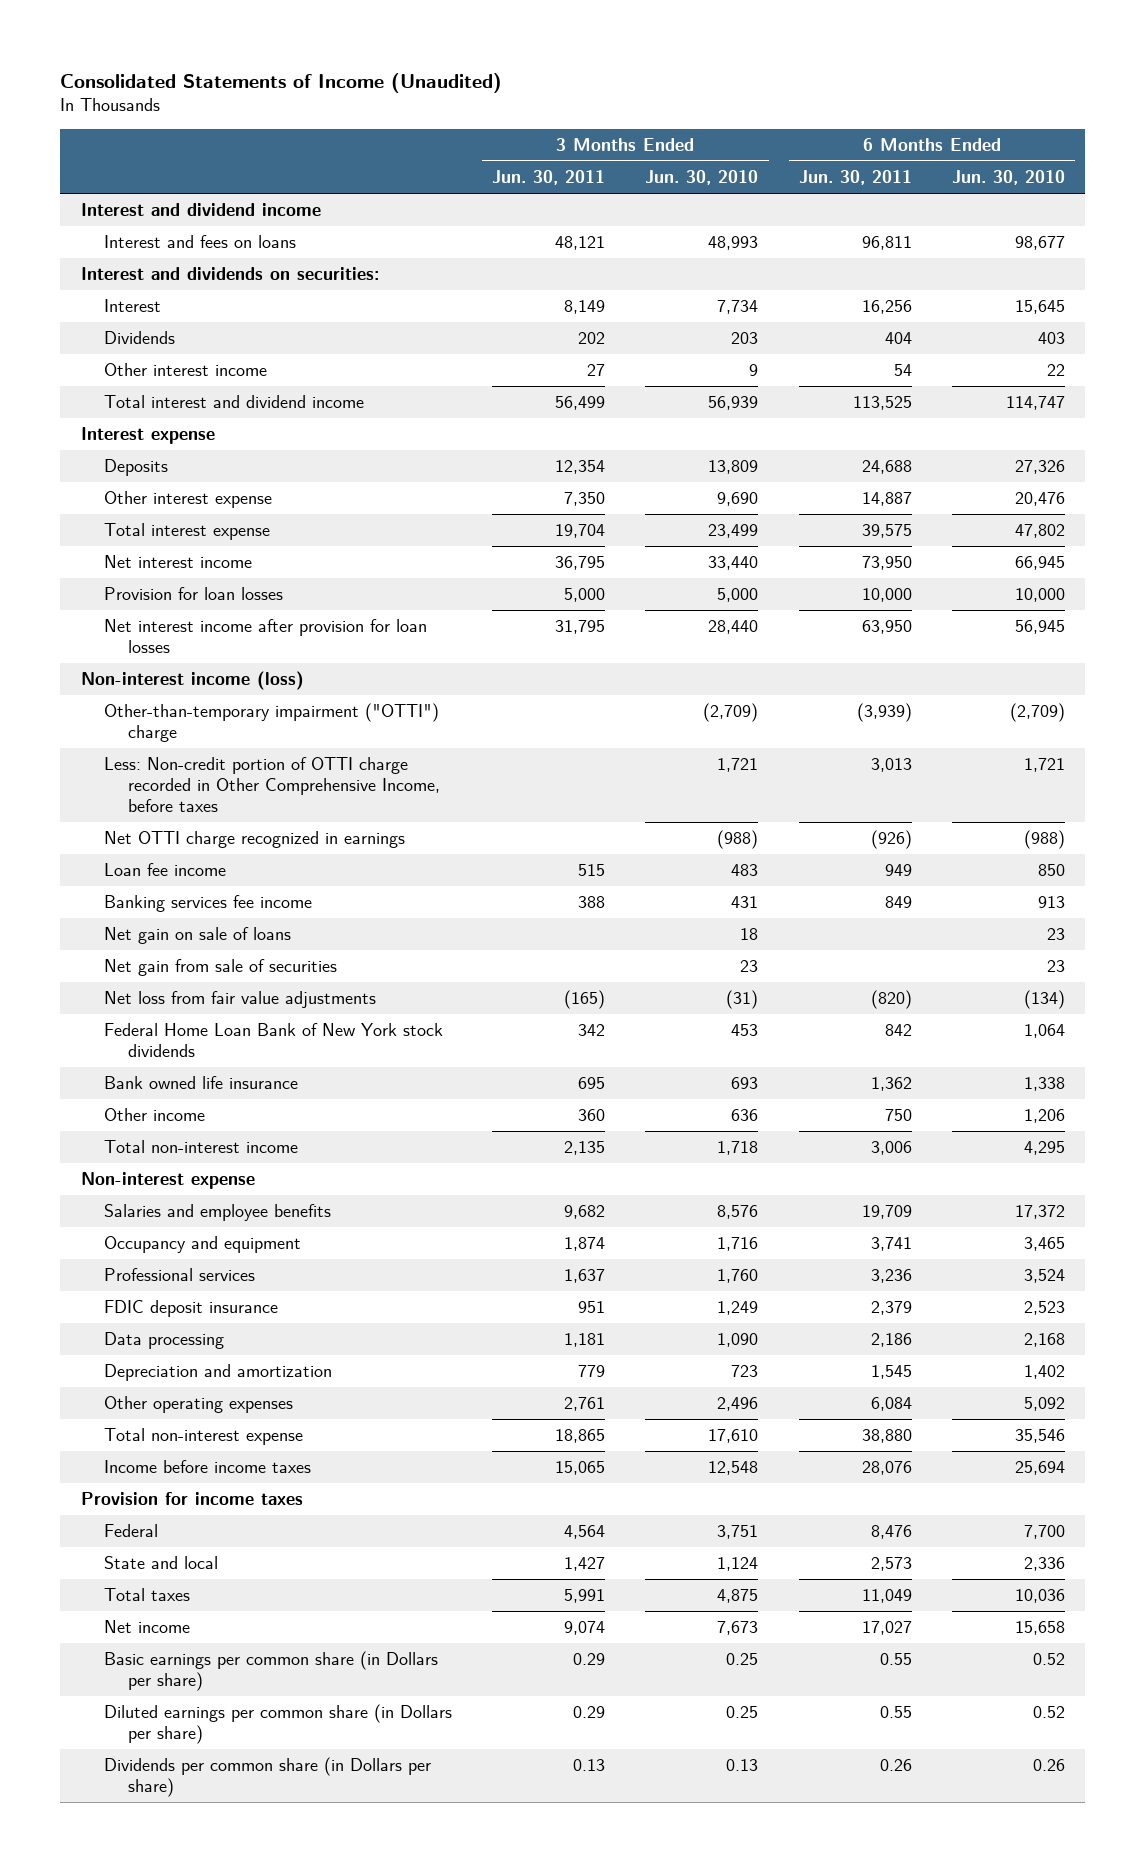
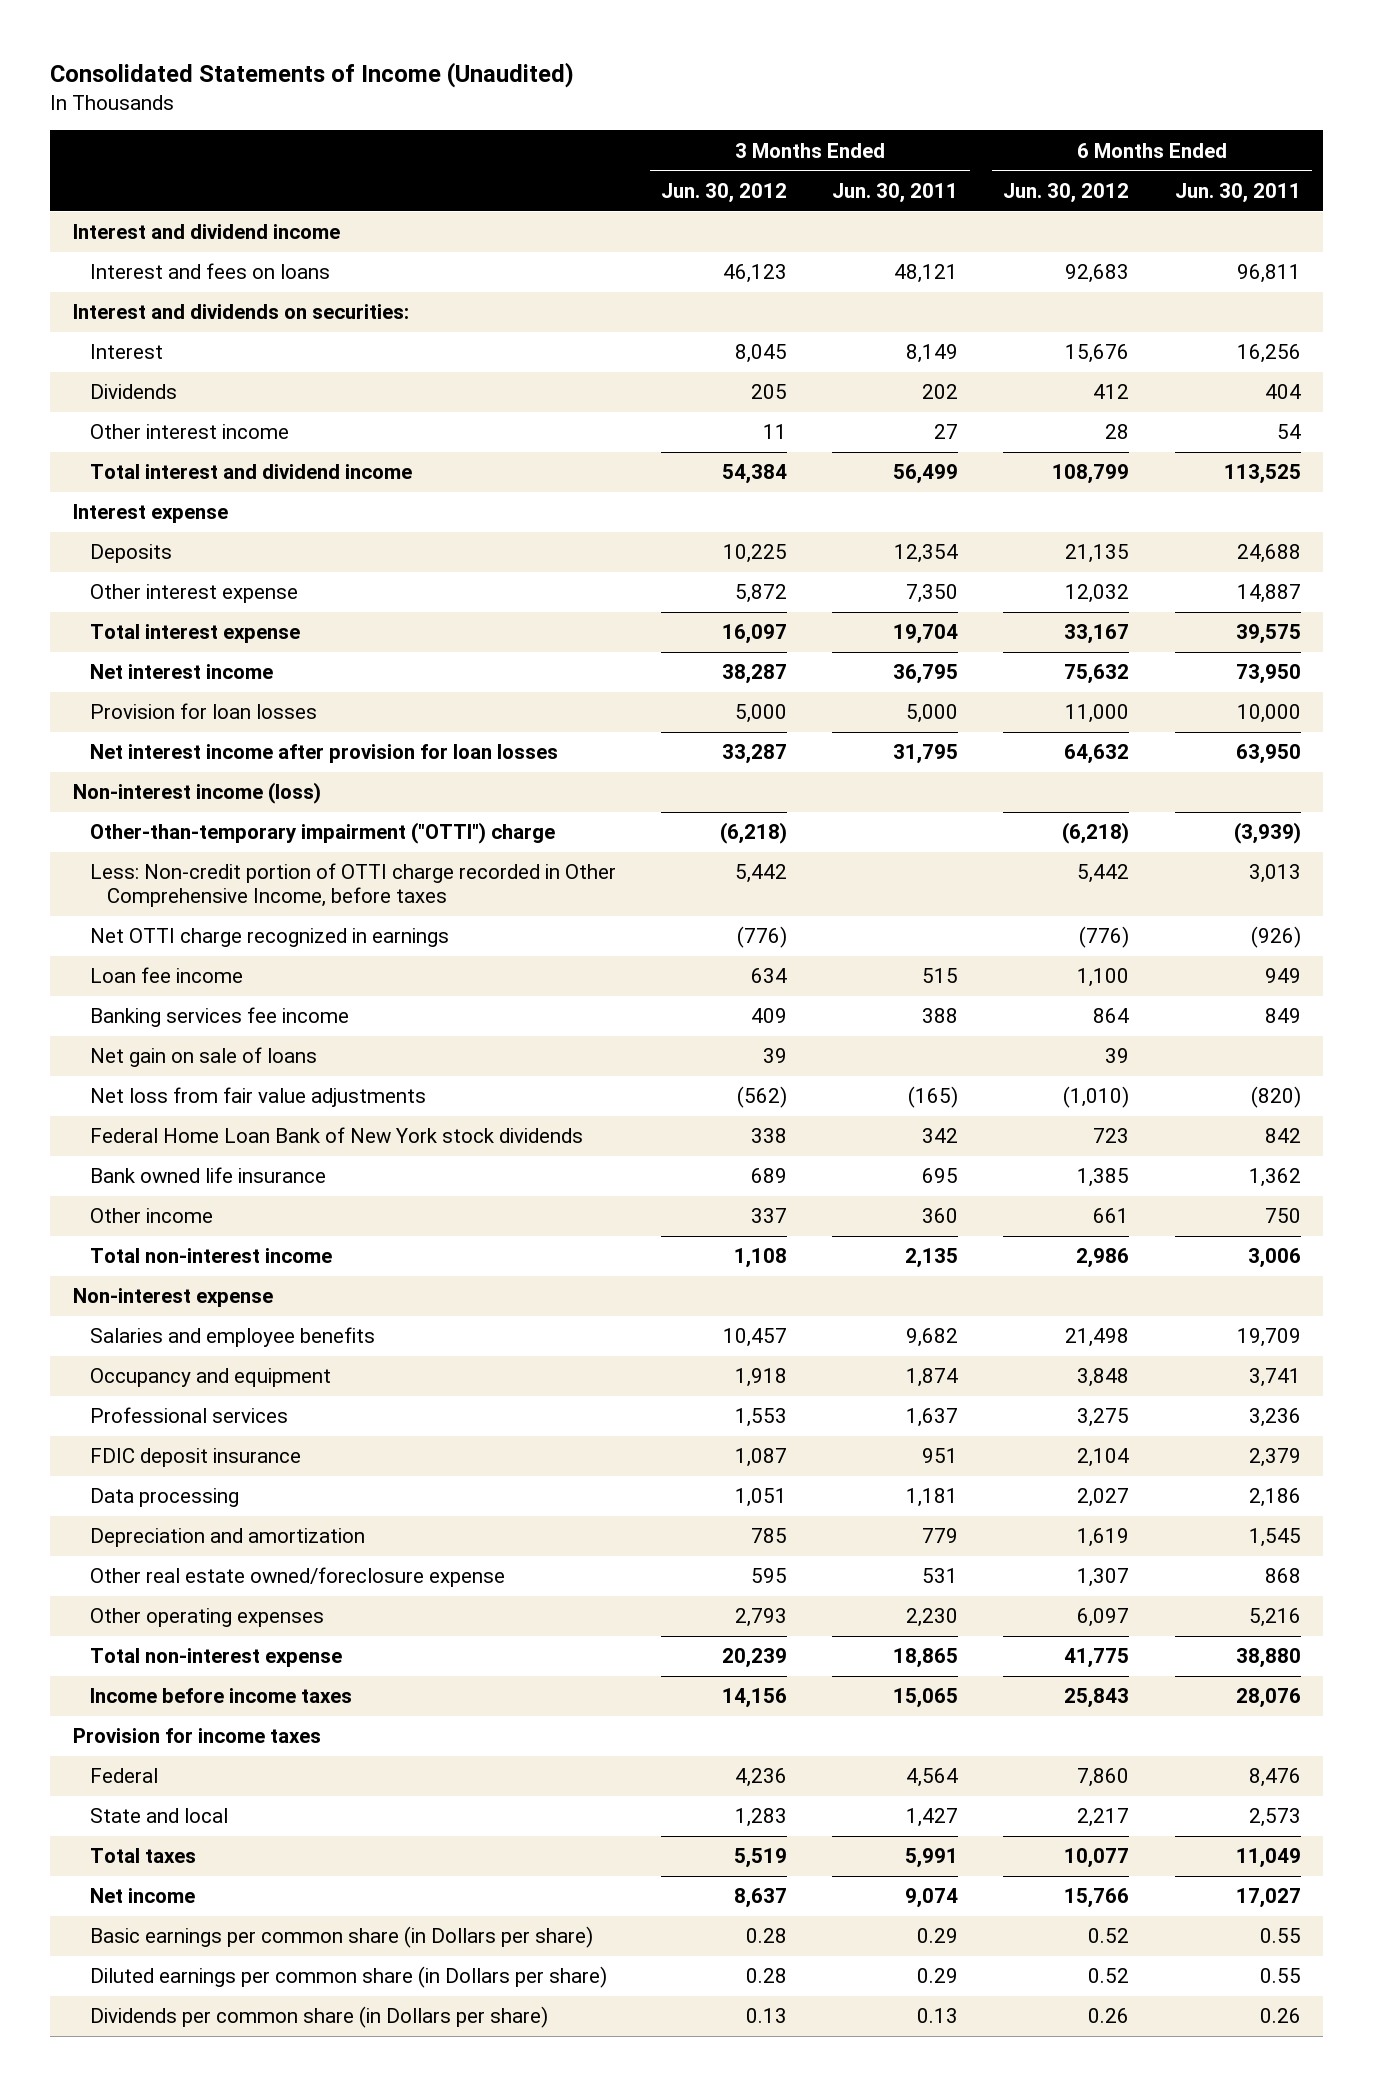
- | 3 Months Ended Jun. 30, 2011 | 3 Months Ended Jun. 30, 2010 | 6 Months Ended Jun. 30, 2011 | 6 Months Ended Jun. 30, 2010
+ | 3 Months Ended Jun. 30, 2012 | 3 Months Ended Jun. 30, 2011 | 6 Months Ended Jun. 30, 2012 | 6 Months Ended Jun. 30, 2011
- Net gain from sale of securities | | 23 | | 23
- Other operating expenses | 2,761 | 2,496 | 6,084 | 5,092
+ Other real estate owned/foreclosure expense | 595 | 531 | 1,307 | 868
+ Other operating expenses | 2,793 | 2,230 | 6,097 | 5,216

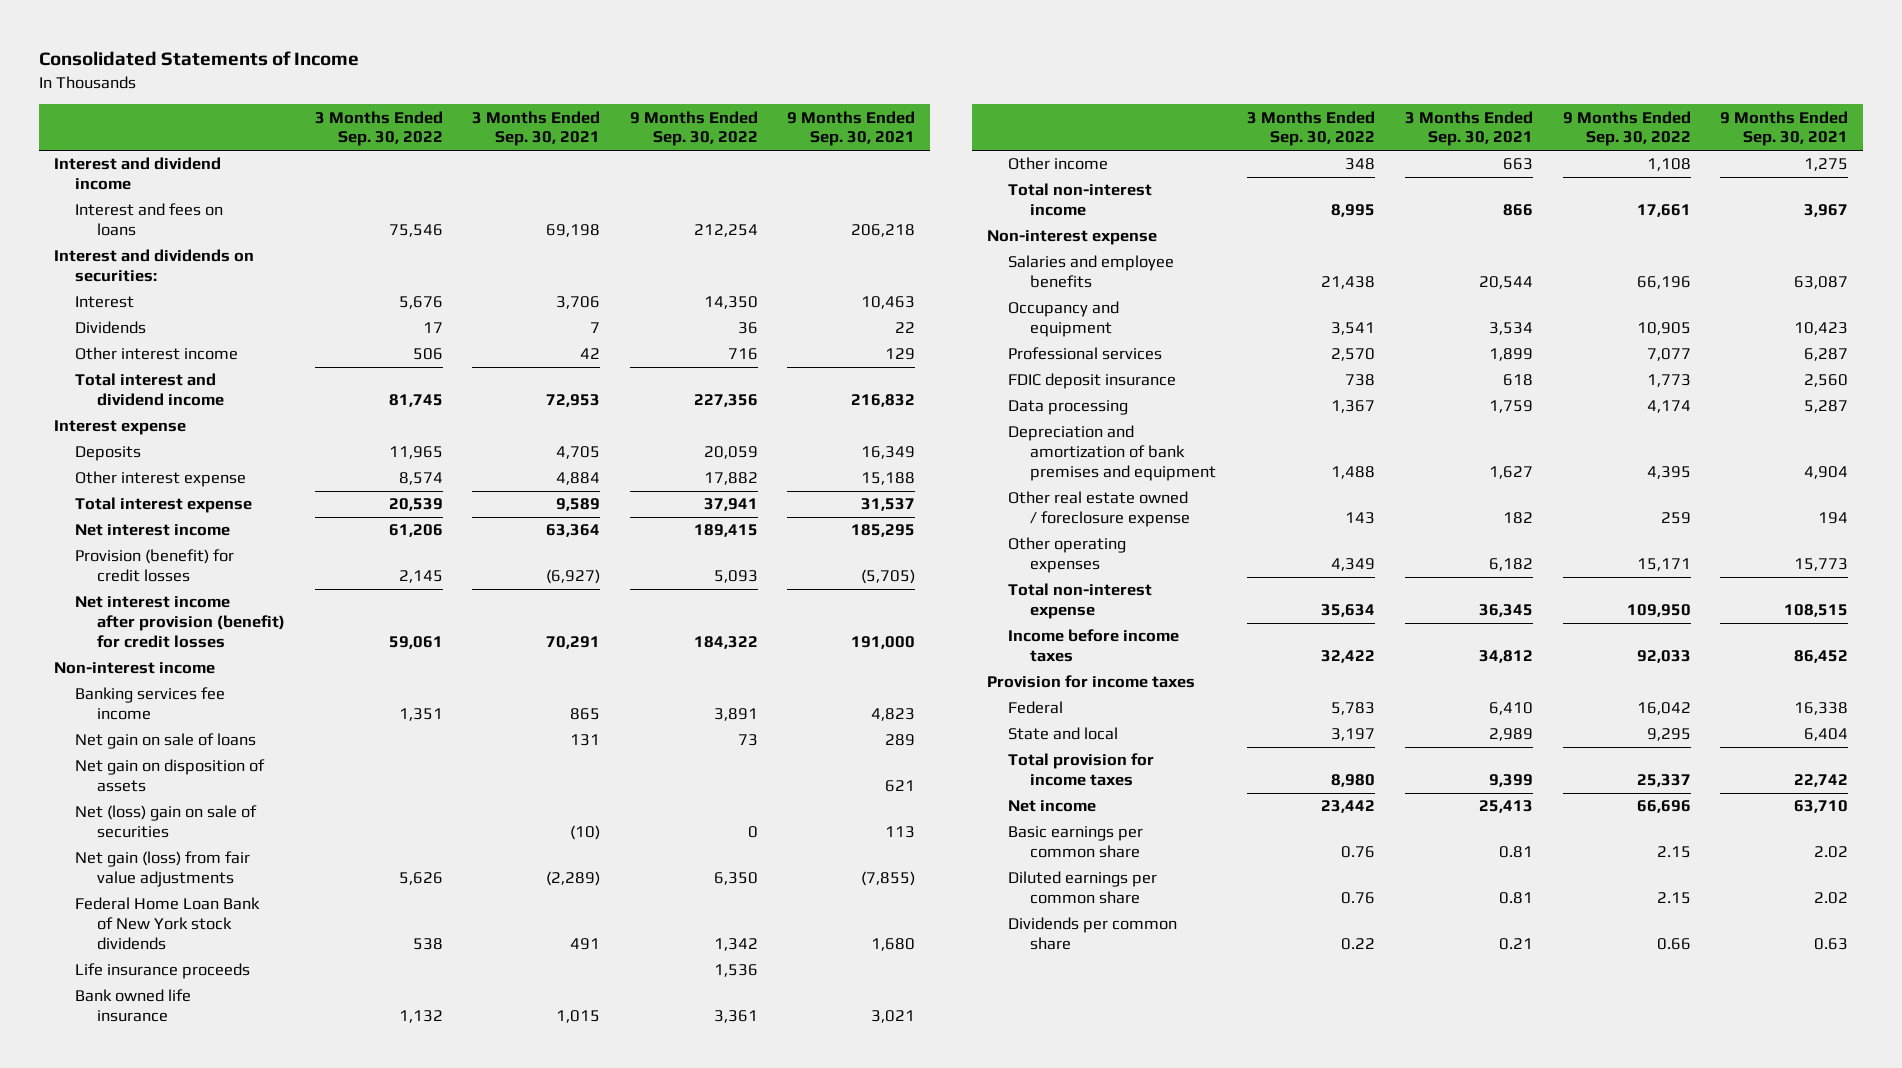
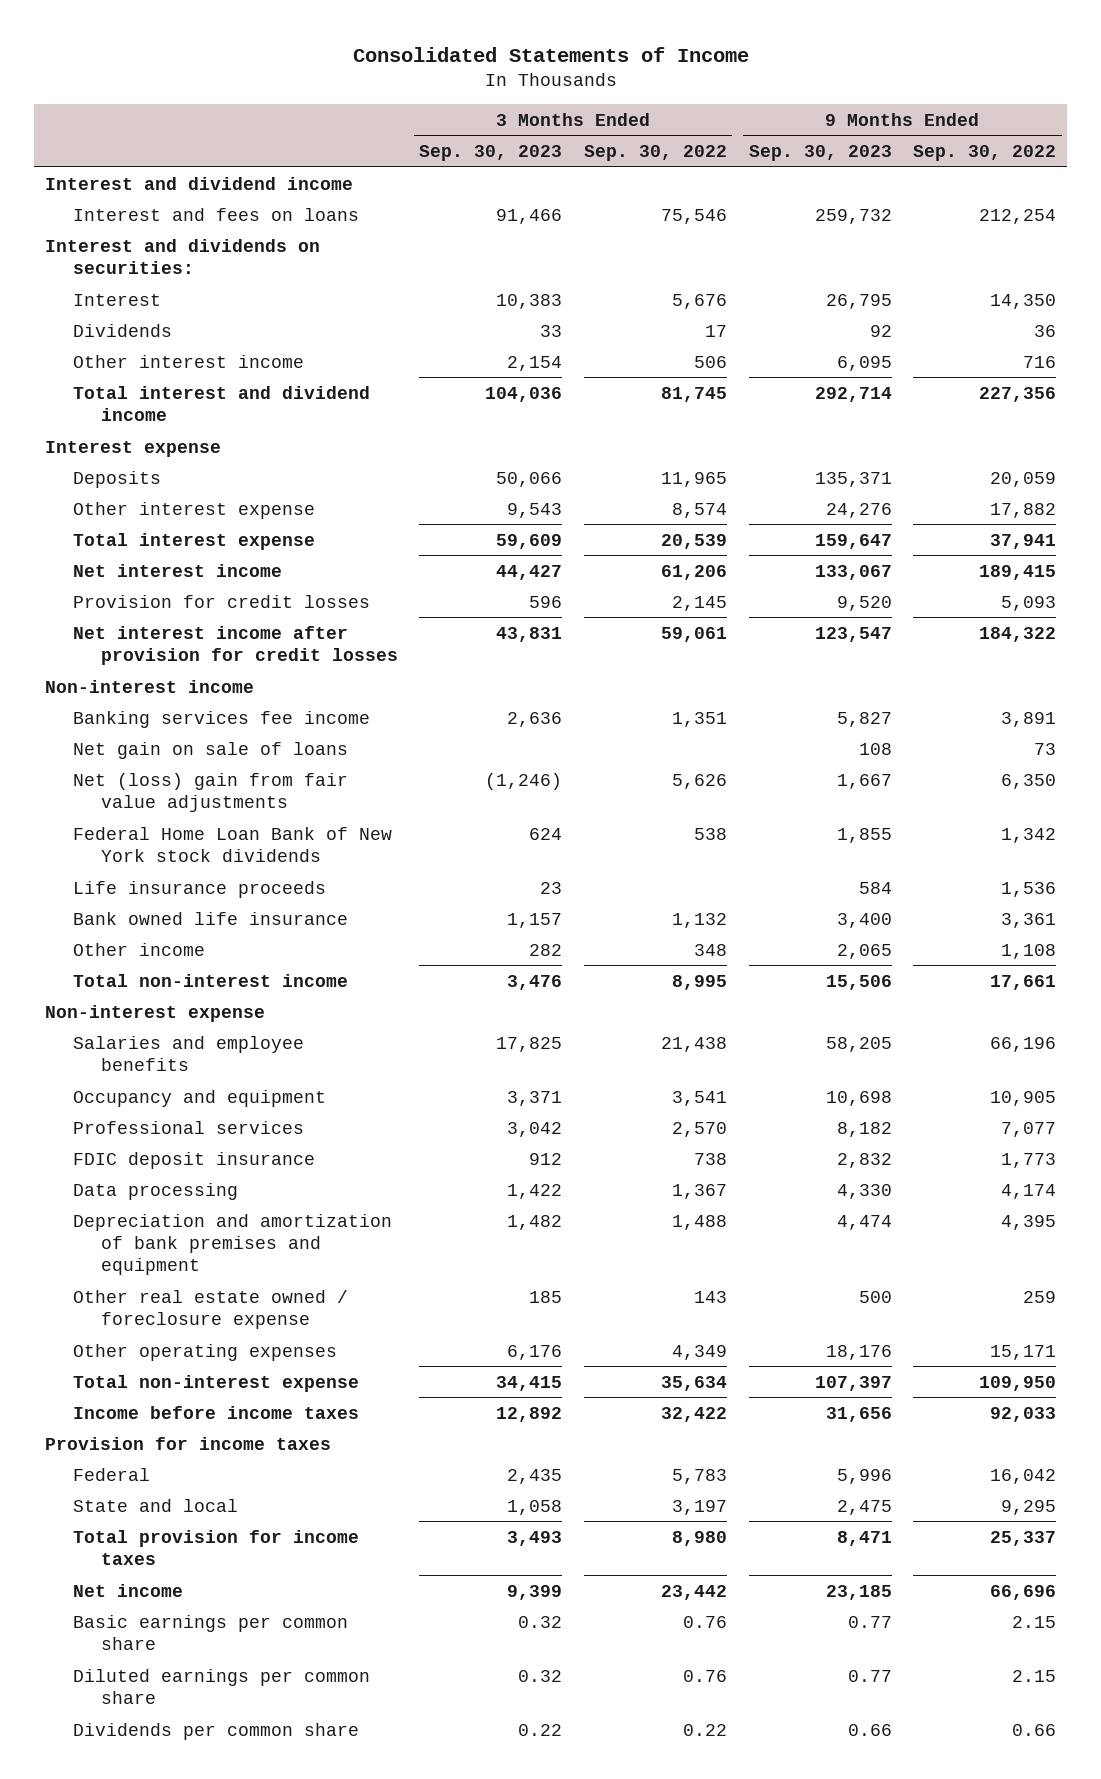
- | 3 Months Ended Sep. 30, 2022 | 3 Months Ended Sep. 30, 2021 | 9 Months Ended Sep. 30, 2022 | 9 Months Ended Sep. 30, 2021
+ | 3 Months Ended Sep. 30, 2023 | 3 Months Ended Sep. 30, 2022 | 9 Months Ended Sep. 30, 2023 | 9 Months Ended Sep. 30, 2022
- Provision (benefit) for credit losses | 2,145 | (6,927) | 5,093 | (5,705)
- Net interest income after provision (benefit) for credit losses | 59,061 | 70,291 | 184,322 | 191,000
+ Provision for credit losses | 596 | 2,145 | 9,520 | 5,093
+ Net interest income after provision for credit losses | 43,831 | 59,061 | 123,547 | 184,322
- Net gain on disposition of assets | | | | 621
- Net (loss) gain on sale of securities | | (10) | 0 | 113
- Net gain (loss) from fair value adjustments | 5,626 | (2,289) | 6,350 | (7,855)
+ Net (loss) gain from fair value adjustments | (1,246) | 5,626 | 1,667 | 6,350

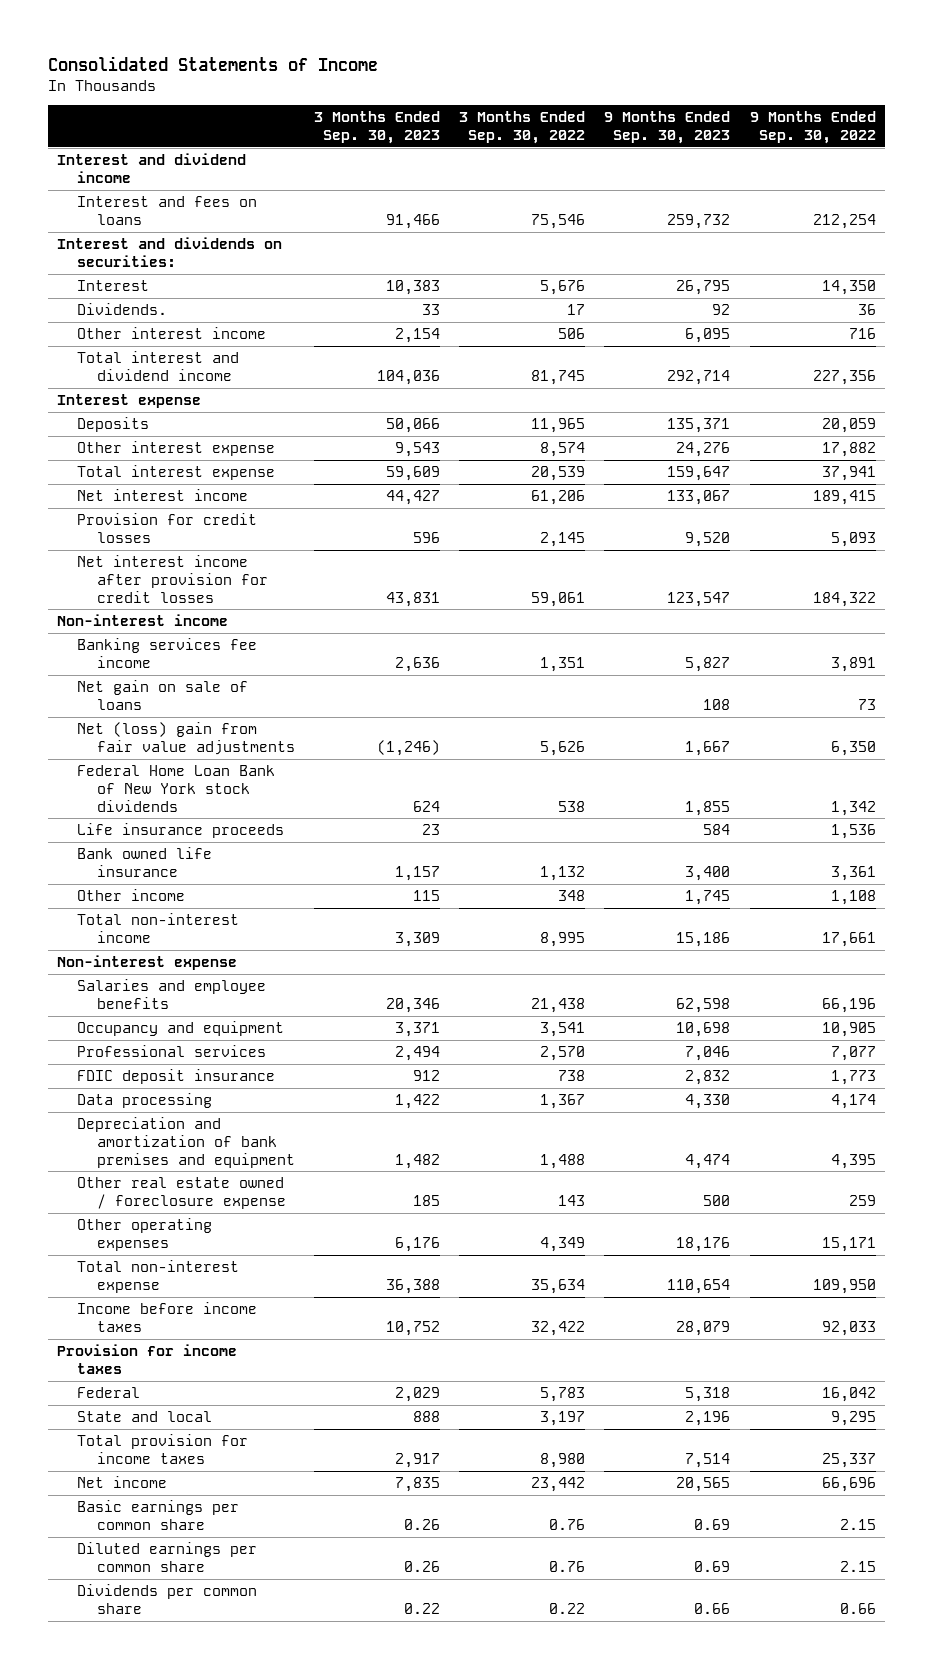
- Dividends | 33 | 17 | 92 | 36
+ Dividends. | 33 | 17 | 92 | 36
- Other income | 282 | 348 | 2,065 | 1,108
- Total non-interest income | 3,476 | 8,995 | 15,506 | 17,661
+ Other income | 115 | 348 | 1,745 | 1,108
+ Total non-interest income | 3,309 | 8,995 | 15,186 | 17,661
- Salaries and employee benefits | 17,825 | 21,438 | 58,205 | 66,196
+ Salaries and employee benefits | 20,346 | 21,438 | 62,598 | 66,196
- Professional services | 3,042 | 2,570 | 8,182 | 7,077
+ Professional services | 2,494 | 2,570 | 7,046 | 7,077
- Total non-interest expense | 34,415 | 35,634 | 107,397 | 109,950
- Income before income taxes | 12,892 | 32,422 | 31,656 | 92,033
+ Total non-interest expense | 36,388 | 35,634 | 110,654 | 109,950
+ Income before income taxes | 10,752 | 32,422 | 28,079 | 92,033
- Federal | 2,435 | 5,783 | 5,996 | 16,042
- State and local | 1,058 | 3,197 | 2,475 | 9,295
- Total provision for income taxes | 3,493 | 8,980 | 8,471 | 25,337
- Net income | 9,399 | 23,442 | 23,185 | 66,696
- Basic earnings per common share | 0.32 | 0.76 | 0.77 | 2.15
- Diluted earnings per common share | 0.32 | 0.76 | 0.77 | 2.15
+ Federal | 2,029 | 5,783 | 5,318 | 16,042
+ State and local | 888 | 3,197 | 2,196 | 9,295
+ Total provision for income taxes | 2,917 | 8,980 | 7,514 | 25,337
+ Net income | 7,835 | 23,442 | 20,565 | 66,696
+ Basic earnings per common share | 0.26 | 0.76 | 0.69 | 2.15
+ Diluted earnings per common share | 0.26 | 0.76 | 0.69 | 2.15

